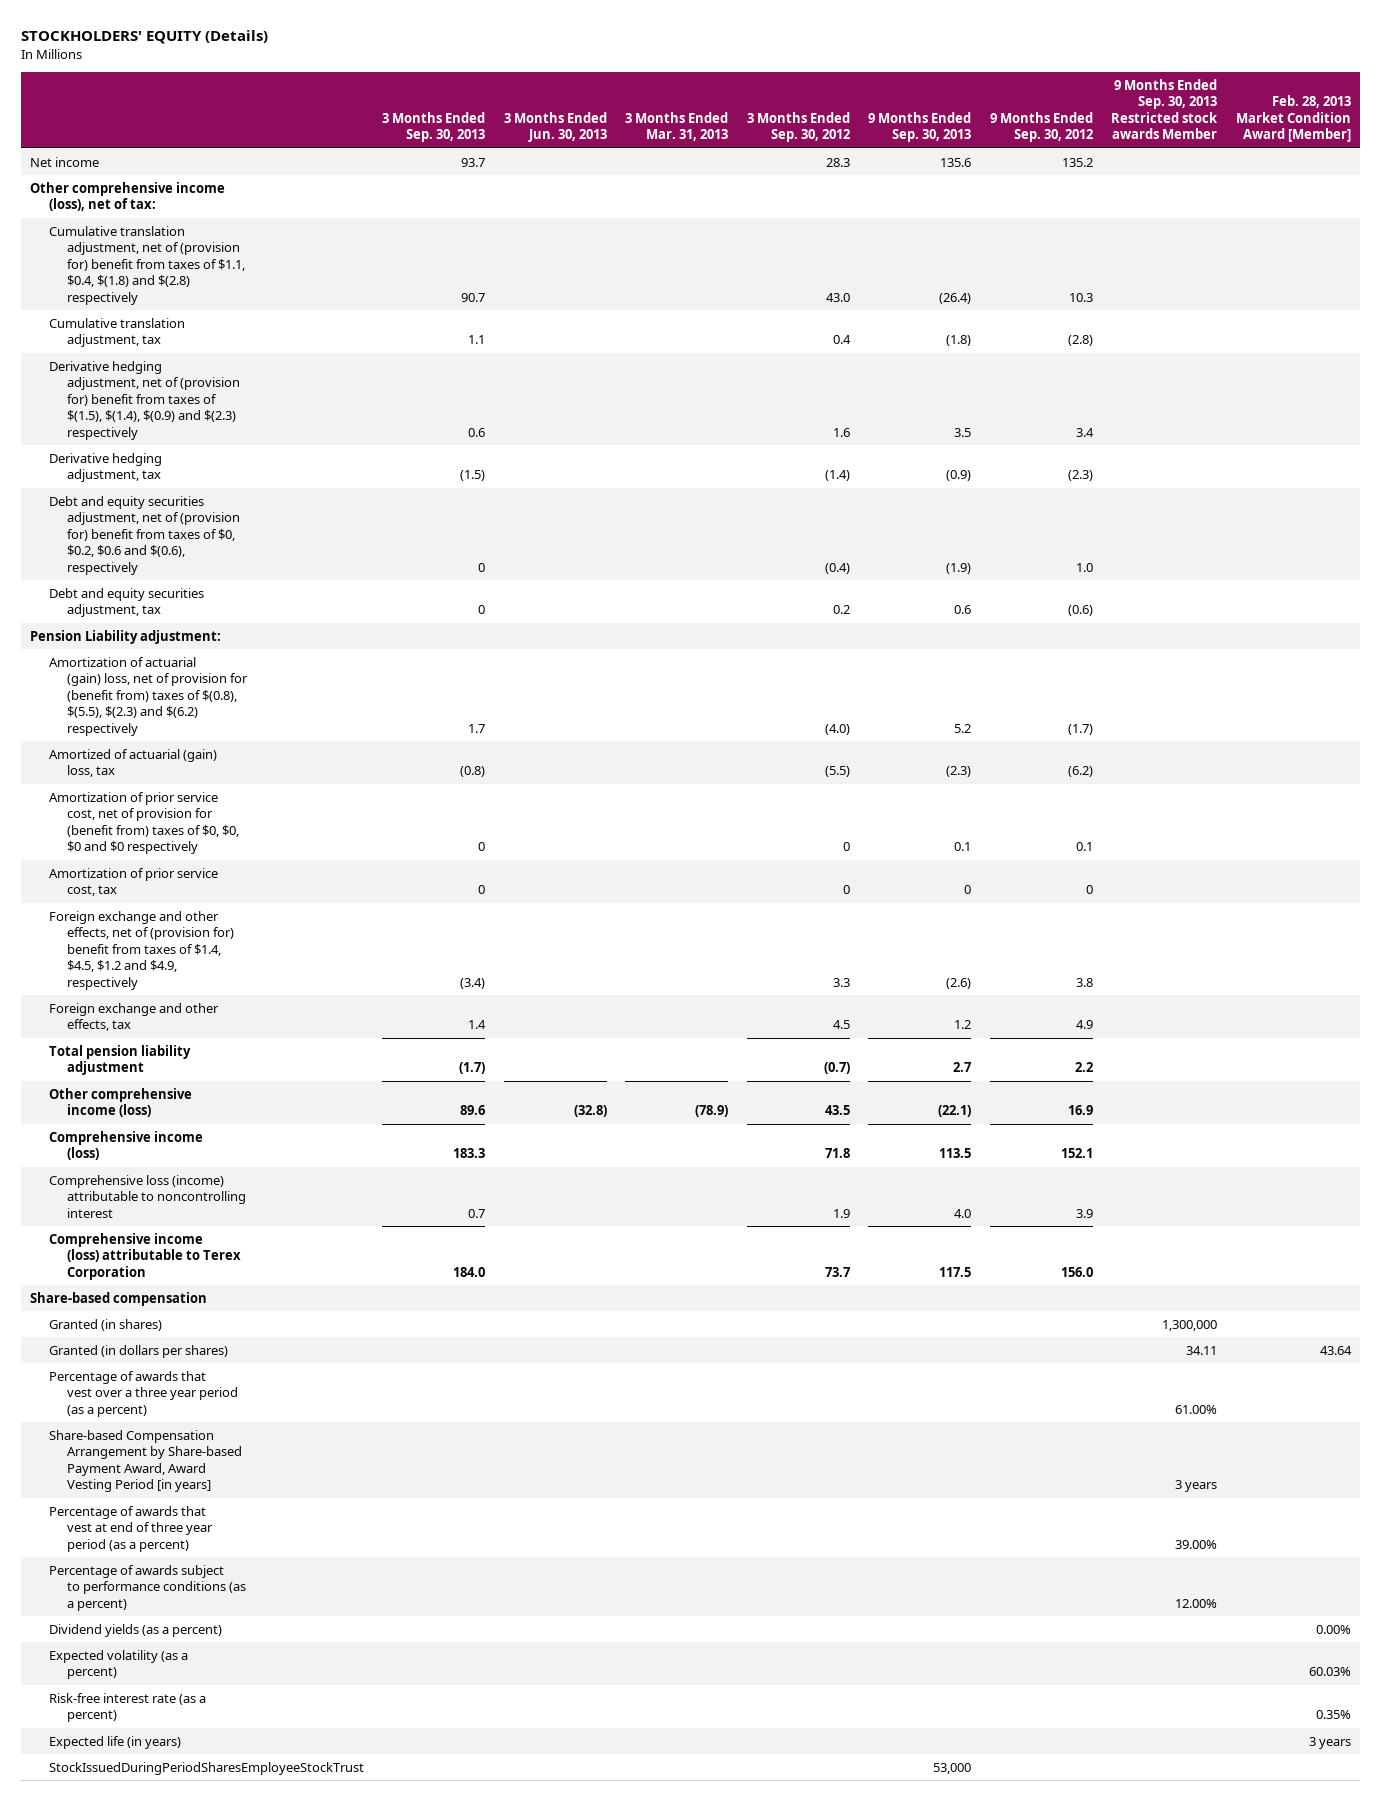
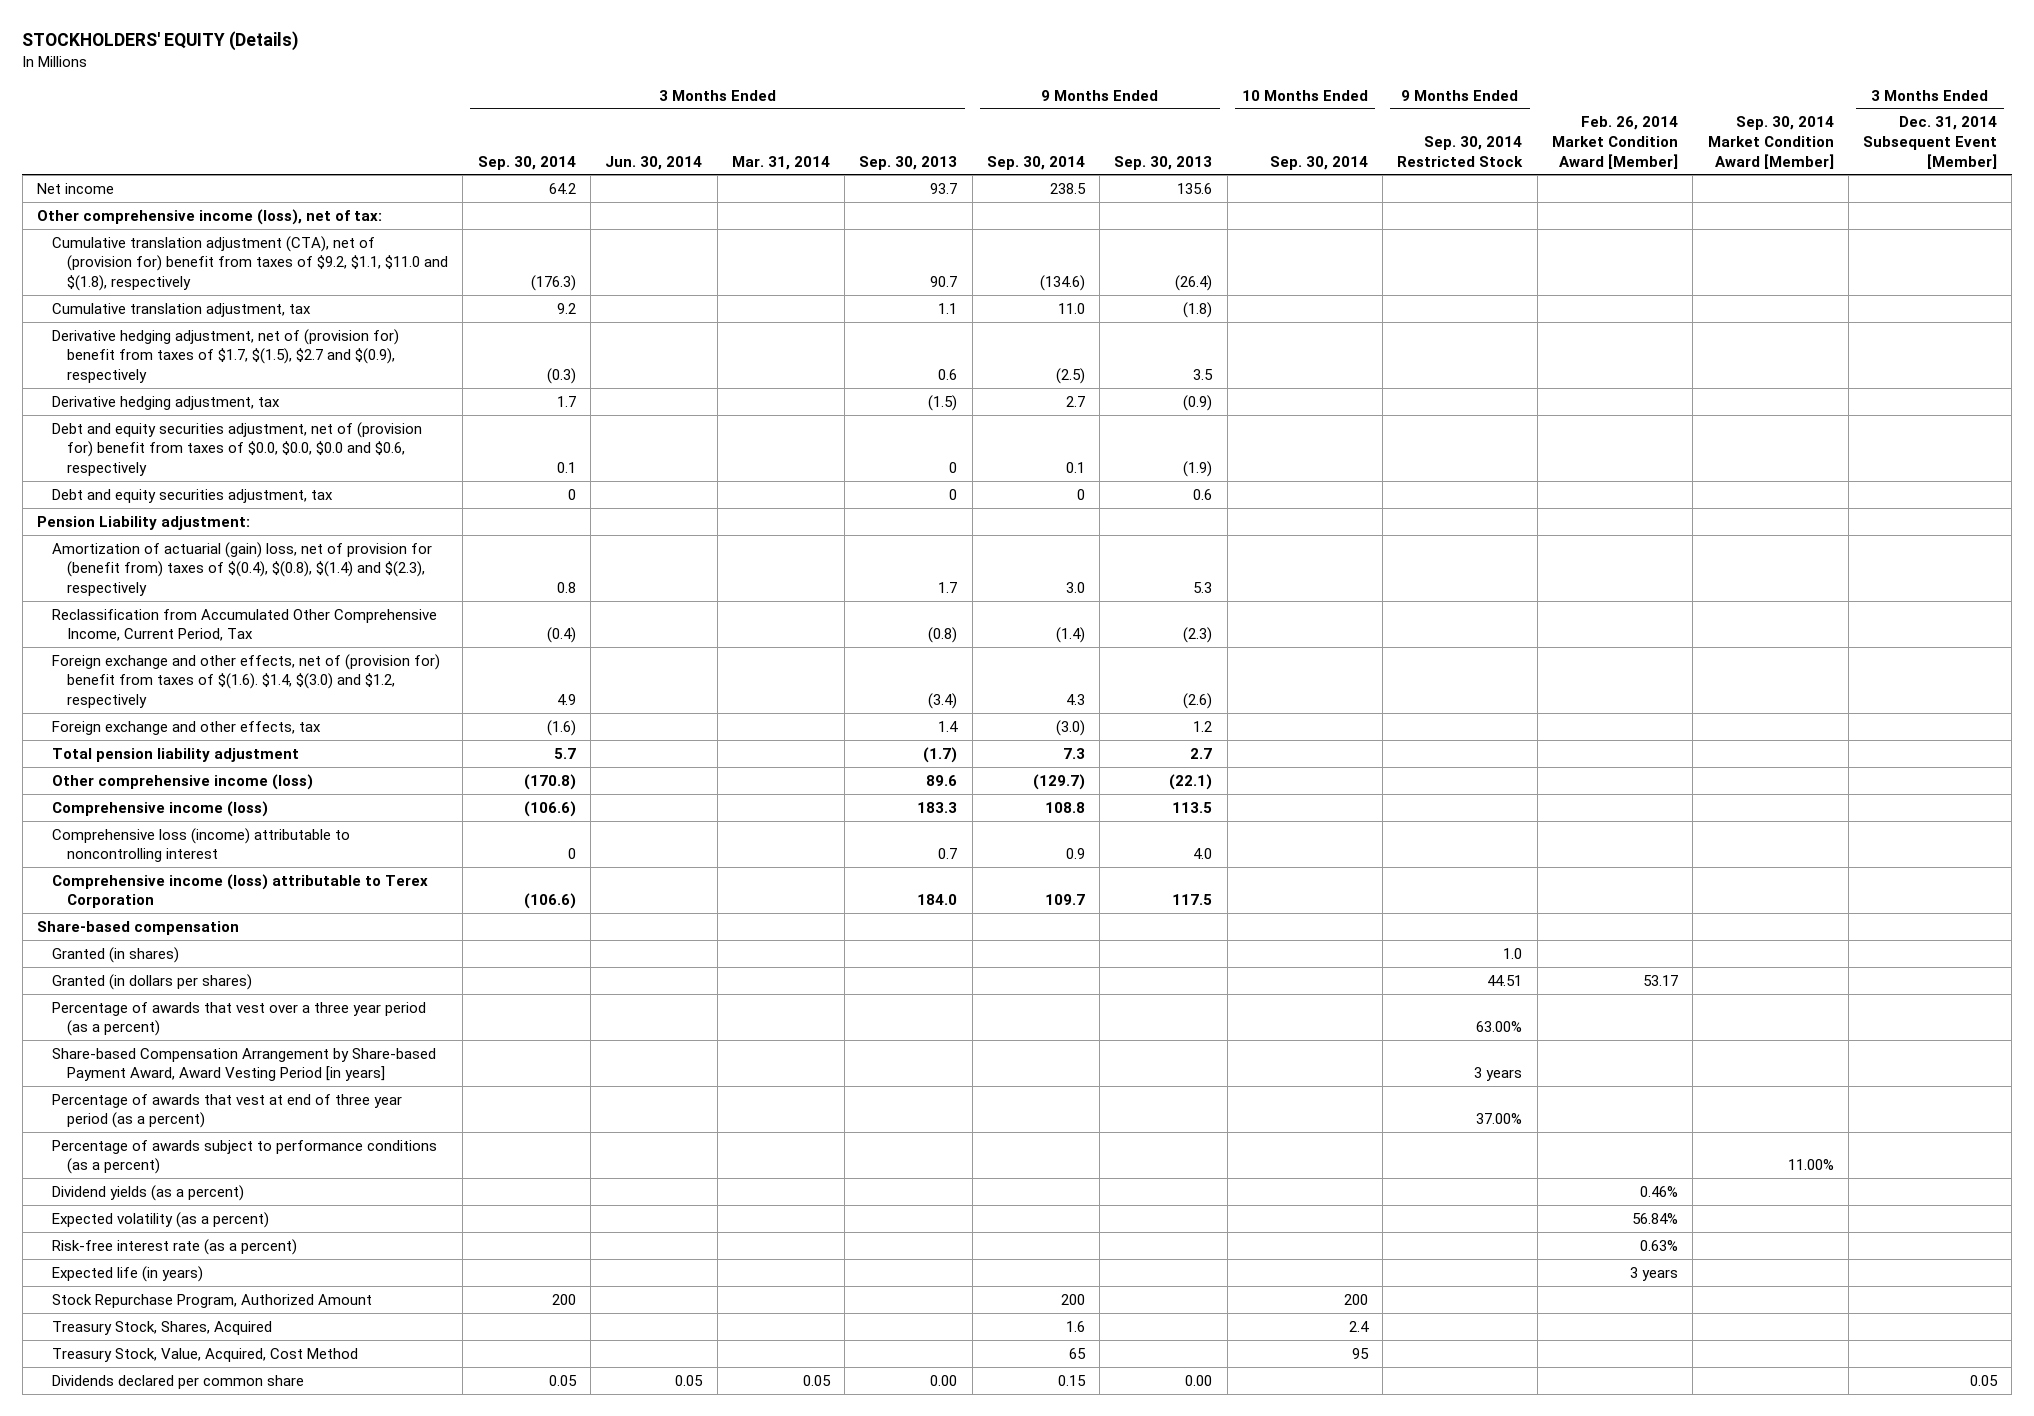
- | 3 Months Ended Sep. 30, 2013 | 3 Months Ended Jun. 30, 2013 | 3 Months Ended Mar. 31, 2013 | 3 Months Ended Sep. 30, 2012 | 9 Months Ended Sep. 30, 2013 | 9 Months Ended Sep. 30, 2012 | 9 Months Ended Sep. 30, 2013 Restricted stock awards Member | Feb. 28, 2013 Market Condition Award [Member]
+ | 3 Months Ended Sep. 30, 2014 | 3 Months Ended Jun. 30, 2014 | 3 Months Ended Mar. 31, 2014 | 3 Months Ended Sep. 30, 2013 | 9 Months Ended Sep. 30, 2014 | 9 Months Ended Sep. 30, 2013 | 10 Months Ended Sep. 30, 2014 | 9 Months Ended Sep. 30, 2014 Restricted Stock | Feb. 26, 2014 Market Condition Award [Member] | Sep. 30, 2014 Market Condition Award [Member] | 3 Months Ended Dec. 31, 2014 Subsequent Event [Member]
- Cumulative translation adjustment, net of (provision for) benefit from taxes of $1.1, $0.4, $(1.8) and $(2.8) respectively | 90.7 | | | 43.0 | (26.4) | 10.3 | |
+ Cumulative translation adjustment (CTA), net of (provision for) benefit from taxes of $9.2, $1.1, $11.0 and $(1.8), respectively | (176.3) | | | 90.7 | (134.6) | (26.4) | | | | |
- Derivative hedging adjustment, net of (provision for) benefit from taxes of $(1.5), $(1.4), $(0.9) and $(2.3) respectively | 0.6 | | | 1.6 | 3.5 | 3.4 | |
+ Derivative hedging adjustment, net of (provision for) benefit from taxes of $1.7, $(1.5), $2.7 and $(0.9), respectively | (0.3) | | | 0.6 | (2.5) | 3.5 | | | | |
- Debt and equity securities adjustment, net of (provision for) benefit from taxes of $0, $0.2, $0.6 and $(0.6), respectively | 0 | | | (0.4) | (1.9) | 1.0 | |
+ Debt and equity securities adjustment, net of (provision for) benefit from taxes of $0.0, $0.0, $0.0 and $0.6, respectively | 0.1 | | | 0 | 0.1 | (1.9) | | | | |
- Amortization of actuarial (gain) loss, net of provision for (benefit from) taxes of $(0.8), $(5.5), $(2.3) and $(6.2) respectively | 1.7 | | | (4.0) | 5.2 | (1.7) | |
- Amortized of actuarial (gain) loss, tax | (0.8) | | | (5.5) | (2.3) | (6.2) | |
- Amortization of prior service cost, net of provision for (benefit from) taxes of $0, $0, $0 and $0 respectively | 0 | | | 0 | 0.1 | 0.1 | |
- Amortization of prior service cost, tax | 0 | | | 0 | 0 | 0 | |
- Foreign exchange and other effects, net of (provision for) benefit from taxes of $1.4, $4.5, $1.2 and $4.9, respectively | (3.4) | | | 3.3 | (2.6) | 3.8 | |
+ Amortization of actuarial (gain) loss, net of provision for (benefit from) taxes of $(0.4), $(0.8), $(1.4) and $(2.3), respectively | 0.8 | | | 1.7 | 3.0 | 5.3 | | | | |
+ Reclassification from Accumulated Other Comprehensive Income, Current Period, Tax | (0.4) | | | (0.8) | (1.4) | (2.3) | | | | |
+ Foreign exchange and other effects, net of (provision for) benefit from taxes of $(1.6). $1.4, $(3.0) and $1.2, respectively | 4.9 | | | (3.4) | 4.3 | (2.6) | | | | |
- StockIssuedDuringPeriodSharesEmployeeStockTrust | | | | | 53,000 | | |
+ Stock Repurchase Program, Authorized Amount | 200 | | | | 200 | | 200 | | | |
+ Treasury Stock, Shares, Acquired | | | | | 1.6 | | 2.4 | | | |
+ Treasury Stock, Value, Acquired, Cost Method | | | | | 65 | | 95 | | | |
+ Dividends declared per common share | 0.05 | 0.05 | 0.05 | 0.00 | 0.15 | 0.00 | | | | | 0.05

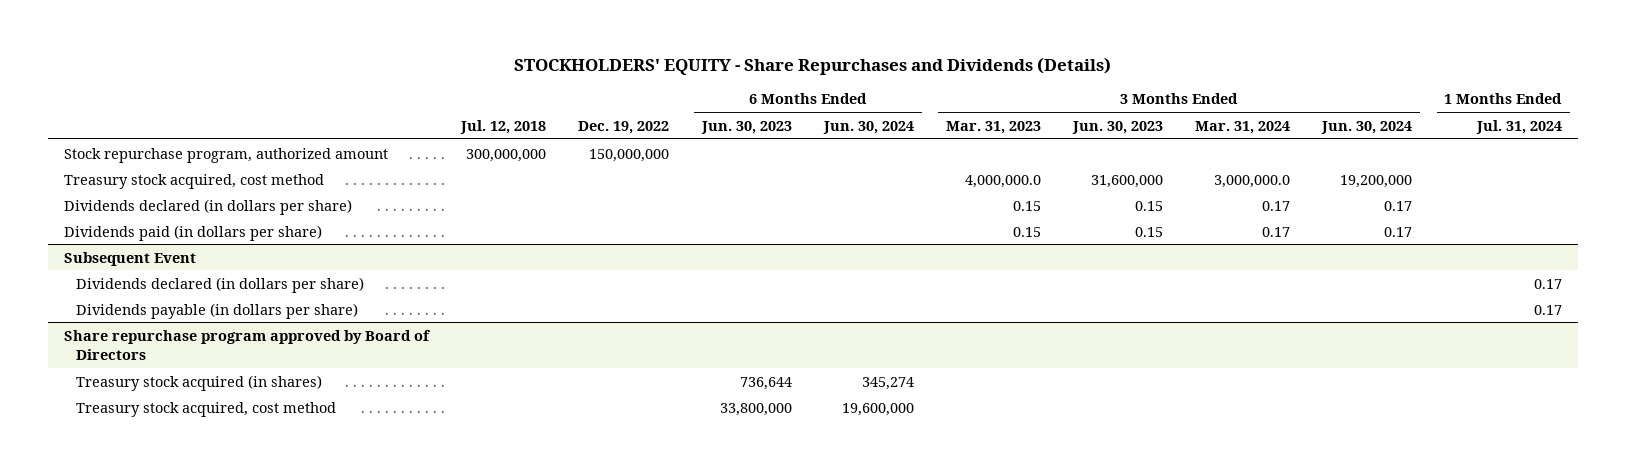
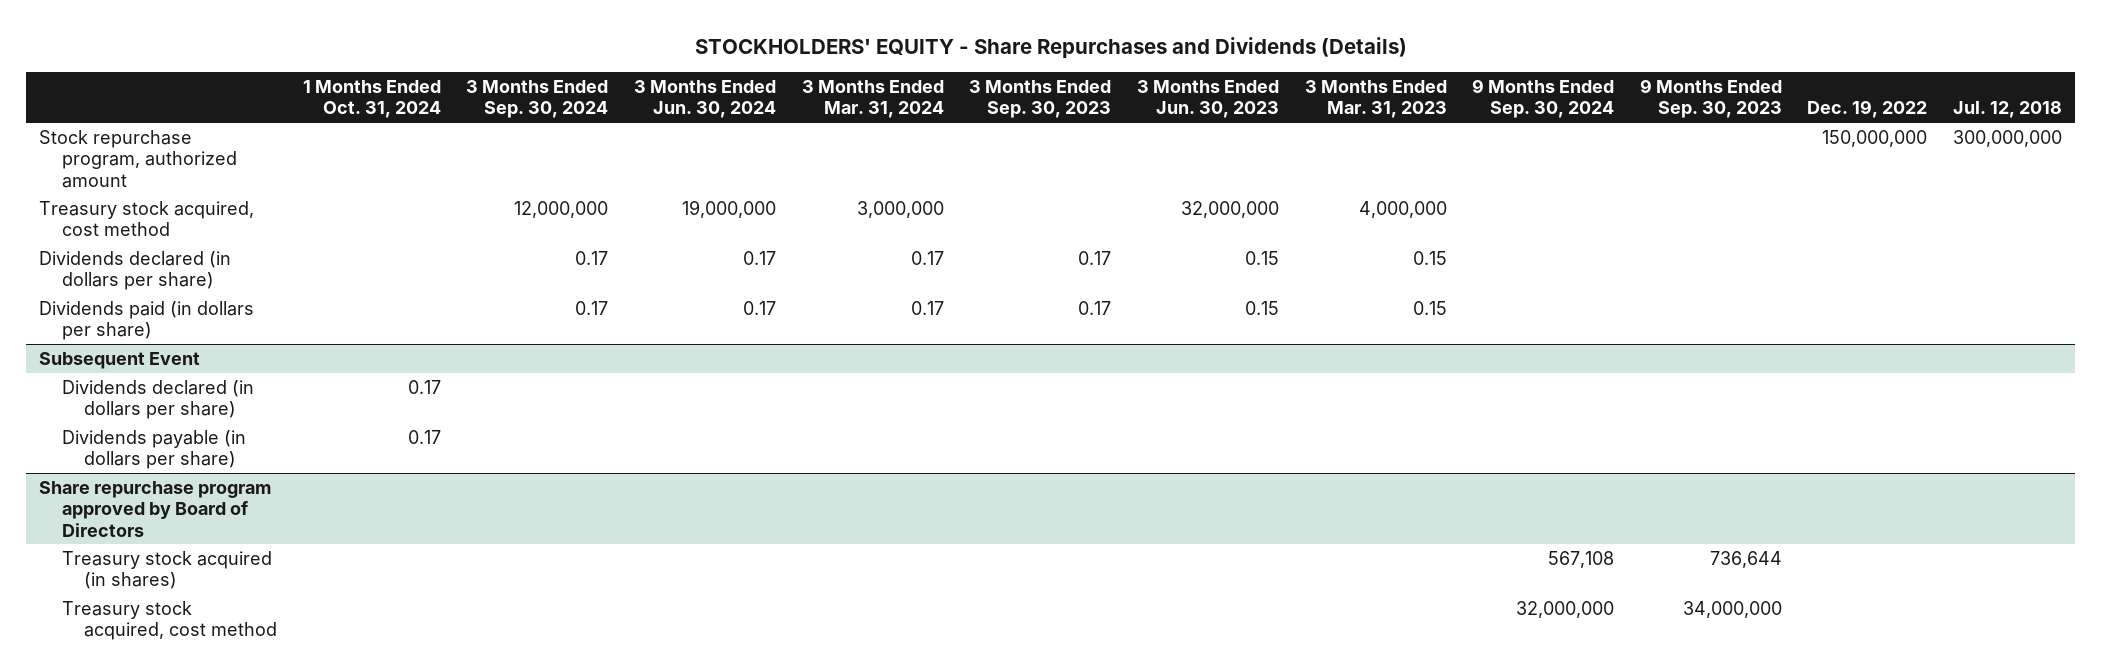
- | Jul. 12, 2018 | Dec. 19, 2022 | 6 Months Ended Jun. 30, 2023 | 6 Months Ended Jun. 30, 2024 | 3 Months Ended Mar. 31, 2023 | 3 Months Ended Jun. 30, 2023 | 3 Months Ended Mar. 31, 2024 | 3 Months Ended Jun. 30, 2024 | 1 Months Ended Jul. 31, 2024
+ | 1 Months Ended Oct. 31, 2024 | 3 Months Ended Sep. 30, 2024 | 3 Months Ended Jun. 30, 2024 | 3 Months Ended Mar. 31, 2024 | 3 Months Ended Sep. 30, 2023 | 3 Months Ended Jun. 30, 2023 | 3 Months Ended Mar. 31, 2023 | 9 Months Ended Sep. 30, 2024 | 9 Months Ended Sep. 30, 2023 | Dec. 19, 2022 | Jul. 12, 2018
- Treasury stock acquired, cost method | | | | | 4,000,000.0 | 31,600,000 | 3,000,000.0 | 19,200,000 |
+ Treasury stock acquired, cost method | | 12,000,000 | 19,000,000 | 3,000,000 | | 32,000,000 | 4,000,000 | | | |

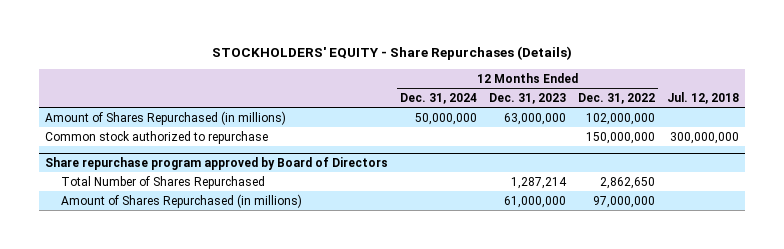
- STOCKHOLDERS' EQUITY - Share Repurchases and Dividends (Details)
+ STOCKHOLDERS' EQUITY - Share Repurchases (Details)
- | 1 Months Ended Oct. 31, 2024 | 3 Months Ended Sep. 30, 2024 | 3 Months Ended Jun. 30, 2024 | 3 Months Ended Mar. 31, 2024 | 3 Months Ended Sep. 30, 2023 | 3 Months Ended Jun. 30, 2023 | 3 Months Ended Mar. 31, 2023 | 9 Months Ended Sep. 30, 2024 | 9 Months Ended Sep. 30, 2023 | Dec. 19, 2022 | Jul. 12, 2018
+ | 12 Months Ended Dec. 31, 2024 | 12 Months Ended Dec. 31, 2023 | 12 Months Ended Dec. 31, 2022 | Jul. 12, 2018
- Stock repurchase program, authorized amount | | | | | | | | | | 150,000,000 | 300,000,000
- Treasury stock acquired, cost method | | 12,000,000 | 19,000,000 | 3,000,000 | | 32,000,000 | 4,000,000 | | | |
- Dividends declared (in dollars per share) | | 0.17 | 0.17 | 0.17 | 0.17 | 0.15 | 0.15 | | | |
- Dividends paid (in dollars per share) | | 0.17 | 0.17 | 0.17 | 0.17 | 0.15 | 0.15 | | | |
- Subsequent Event
- Dividends declared (in dollars per share) | 0.17 | | | | | | | | | |
- Dividends payable (in dollars per share) | 0.17 | | | | | | | | | |
+ Amount of Shares Repurchased (in millions) | 50,000,000 | 63,000,000 | 102,000,000 |
+ Common stock authorized to repurchase | | | 150,000,000 | 300,000,000
@ Share repurchase program approved by Board of Directors
- Treasury stock acquired (in shares) | | | | | | | | 567,108 | 736,644 | |
- Treasury stock acquired, cost method | | | | | | | | 32,000,000 | 34,000,000 | |
+ Total Number of Shares Repurchased | | 1,287,214 | 2,862,650 |
+ Amount of Shares Repurchased (in millions) | | 61,000,000 | 97,000,000 |

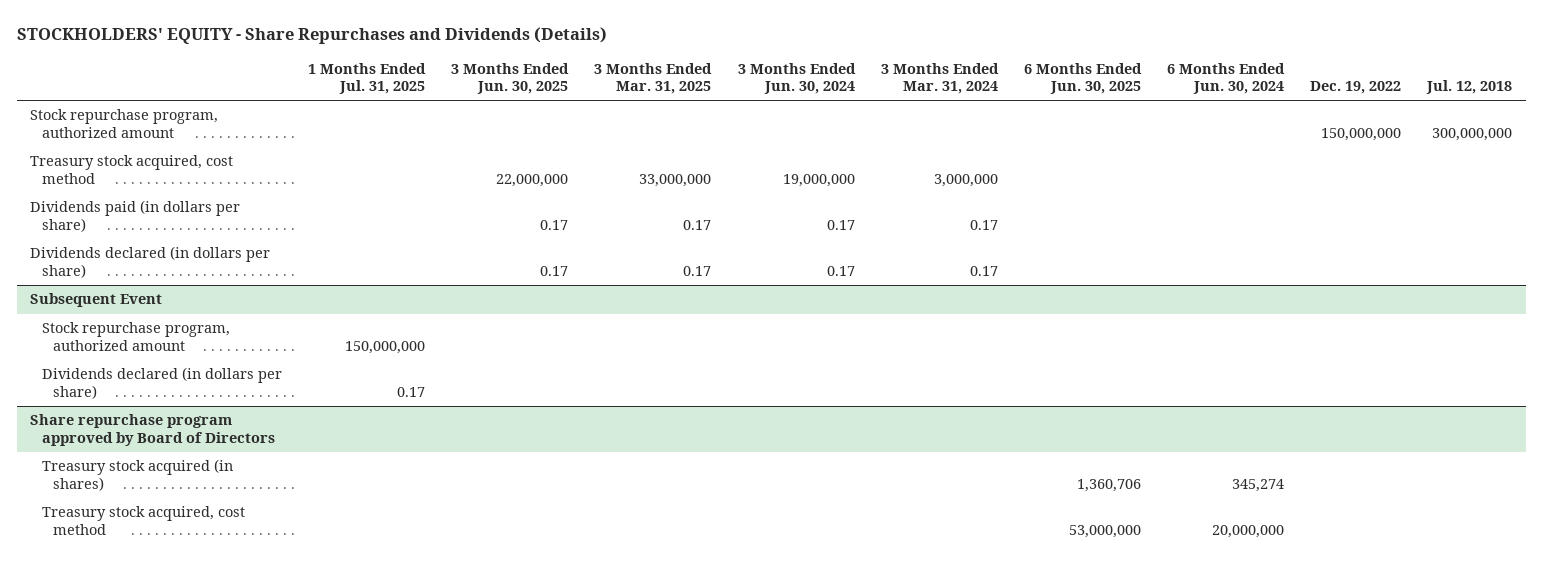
- STOCKHOLDERS' EQUITY - Share Repurchases (Details)
+ STOCKHOLDERS' EQUITY - Share Repurchases and Dividends (Details)
- | 12 Months Ended Dec. 31, 2024 | 12 Months Ended Dec. 31, 2023 | 12 Months Ended Dec. 31, 2022 | Jul. 12, 2018
+ | 1 Months Ended Jul. 31, 2025 | 3 Months Ended Jun. 30, 2025 | 3 Months Ended Mar. 31, 2025 | 3 Months Ended Jun. 30, 2024 | 3 Months Ended Mar. 31, 2024 | 6 Months Ended Jun. 30, 2025 | 6 Months Ended Jun. 30, 2024 | Dec. 19, 2022 | Jul. 12, 2018
- Amount of Shares Repurchased (in millions) | 50,000,000 | 63,000,000 | 102,000,000 |
- Common stock authorized to repurchase | | | 150,000,000 | 300,000,000
+ Stock repurchase program, authorized amount | | | | | | | | 150,000,000 | 300,000,000
+ Treasury stock acquired, cost method | | 22,000,000 | 33,000,000 | 19,000,000 | 3,000,000 | | | |
+ Dividends paid (in dollars per share) | | 0.17 | 0.17 | 0.17 | 0.17 | | | |
+ Dividends declared (in dollars per share) | | 0.17 | 0.17 | 0.17 | 0.17 | | | |
+ Subsequent Event
+ Stock repurchase program, authorized amount | 150,000,000 | | | | | | | |
+ Dividends declared (in dollars per share) | 0.17 | | | | | | | |
@ Share repurchase program approved by Board of Directors
- Total Number of Shares Repurchased | | 1,287,214 | 2,862,650 |
- Amount of Shares Repurchased (in millions) | | 61,000,000 | 97,000,000 |
+ Treasury stock acquired (in shares) | | | | | | 1,360,706 | 345,274 | |
+ Treasury stock acquired, cost method | | | | | | 53,000,000 | 20,000,000 | |

